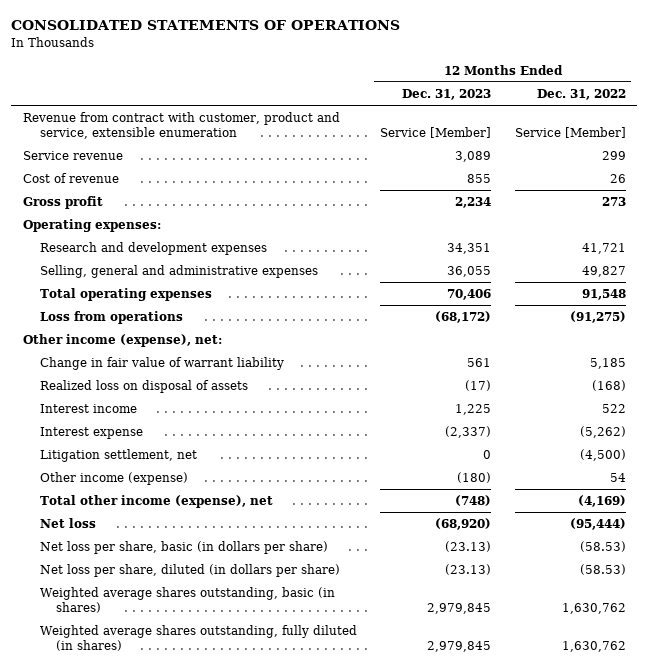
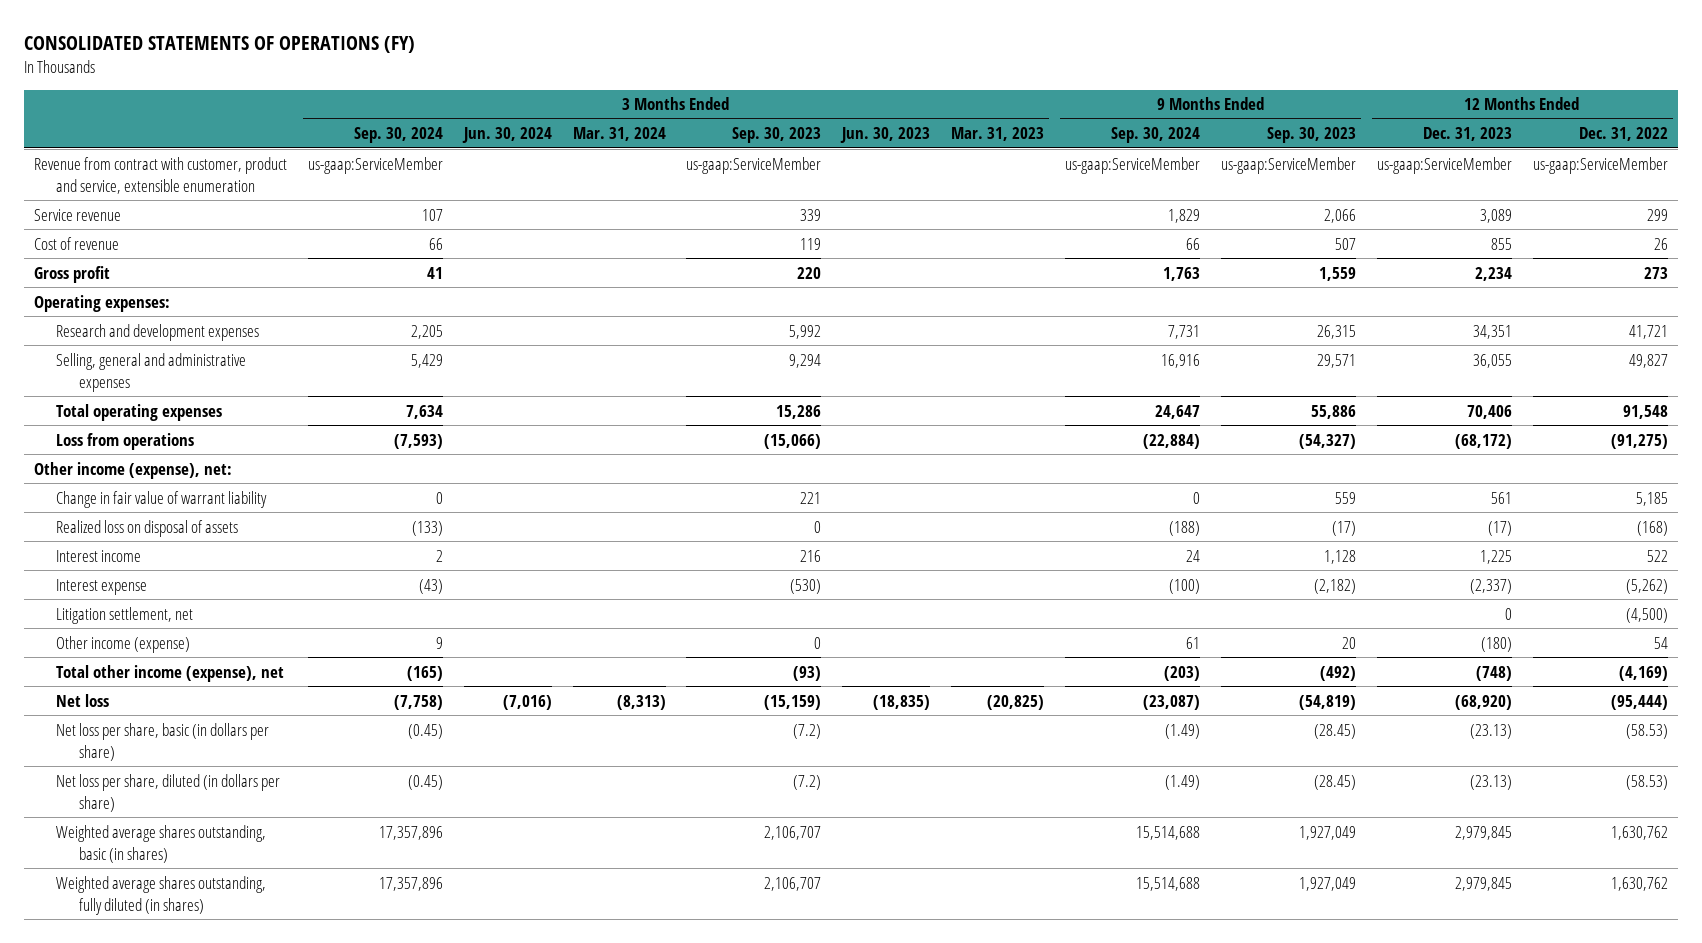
- CONSOLIDATED STATEMENTS OF OPERATIONS
+ CONSOLIDATED STATEMENTS OF OPERATIONS (FY)
- | 12 Months Ended Dec. 31, 2023 | 12 Months Ended Dec. 31, 2022
+ | 3 Months Ended Sep. 30, 2024 | 3 Months Ended Jun. 30, 2024 | 3 Months Ended Mar. 31, 2024 | 3 Months Ended Sep. 30, 2023 | 3 Months Ended Jun. 30, 2023 | 3 Months Ended Mar. 31, 2023 | 9 Months Ended Sep. 30, 2024 | 9 Months Ended Sep. 30, 2023 | 12 Months Ended Dec. 31, 2023 | 12 Months Ended Dec. 31, 2022
- Revenue from contract with customer, product and service, extensible enumeration | Service [Member] | Service [Member]
+ Revenue from contract with customer, product and service, extensible enumeration | us-gaap:ServiceMember | | | us-gaap:ServiceMember | | | us-gaap:ServiceMember | us-gaap:ServiceMember | us-gaap:ServiceMember | us-gaap:ServiceMember

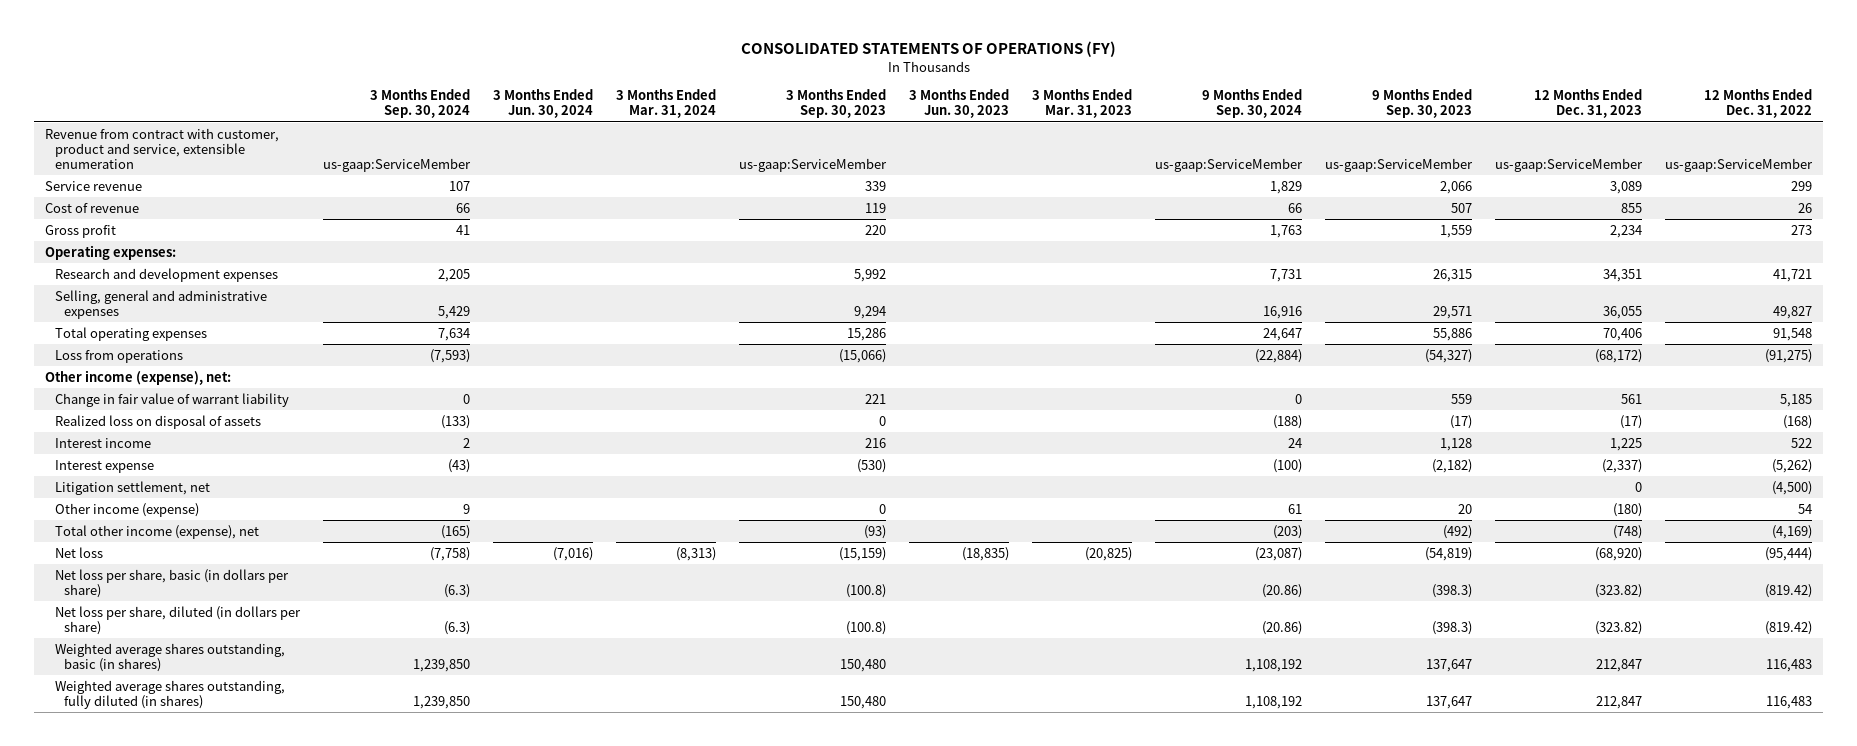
- Net loss per share, basic (in dollars per share) | (0.45) | | | (7.2) | | | (1.49) | (28.45) | (23.13) | (58.53)
- Net loss per share, diluted (in dollars per share) | (0.45) | | | (7.2) | | | (1.49) | (28.45) | (23.13) | (58.53)
- Weighted average shares outstanding, basic (in shares) | 17,357,896 | | | 2,106,707 | | | 15,514,688 | 1,927,049 | 2,979,845 | 1,630,762
- Weighted average shares outstanding, fully diluted (in shares) | 17,357,896 | | | 2,106,707 | | | 15,514,688 | 1,927,049 | 2,979,845 | 1,630,762
+ Net loss per share, basic (in dollars per share) | (6.3) | | | (100.8) | | | (20.86) | (398.3) | (323.82) | (819.42)
+ Net loss per share, diluted (in dollars per share) | (6.3) | | | (100.8) | | | (20.86) | (398.3) | (323.82) | (819.42)
+ Weighted average shares outstanding, basic (in shares) | 1,239,850 | | | 150,480 | | | 1,108,192 | 137,647 | 212,847 | 116,483
+ Weighted average shares outstanding, fully diluted (in shares) | 1,239,850 | | | 150,480 | | | 1,108,192 | 137,647 | 212,847 | 116,483

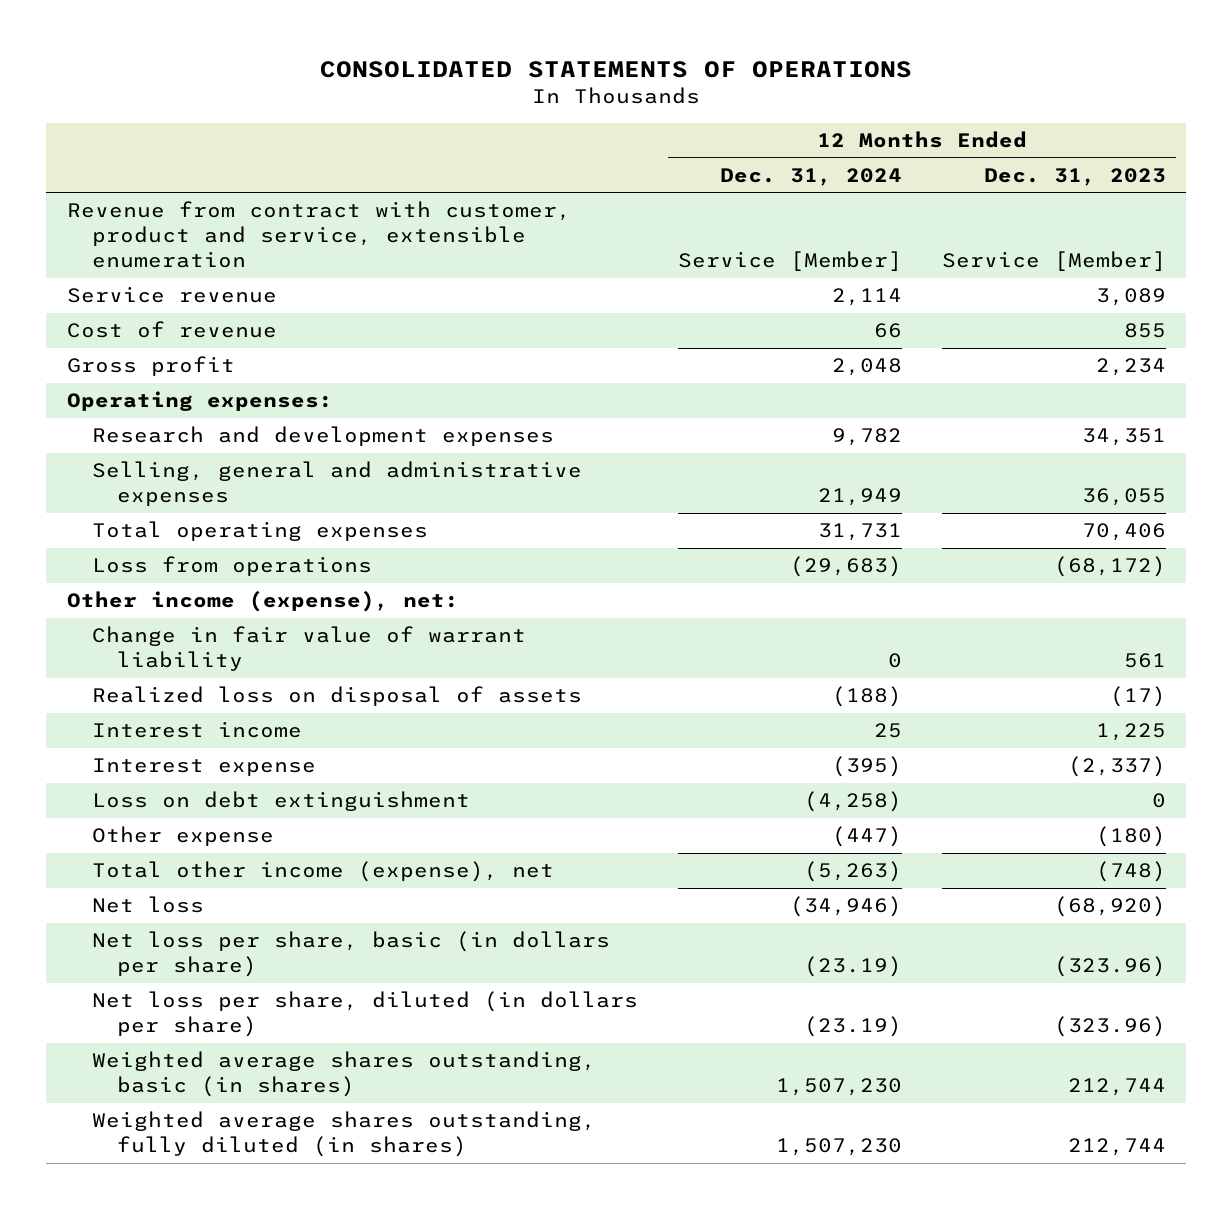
- CONSOLIDATED STATEMENTS OF OPERATIONS (FY)
+ CONSOLIDATED STATEMENTS OF OPERATIONS
- | 3 Months Ended Sep. 30, 2024 | 3 Months Ended Jun. 30, 2024 | 3 Months Ended Mar. 31, 2024 | 3 Months Ended Sep. 30, 2023 | 3 Months Ended Jun. 30, 2023 | 3 Months Ended Mar. 31, 2023 | 9 Months Ended Sep. 30, 2024 | 9 Months Ended Sep. 30, 2023 | 12 Months Ended Dec. 31, 2023 | 12 Months Ended Dec. 31, 2022
+ | 12 Months Ended Dec. 31, 2024 | 12 Months Ended Dec. 31, 2023
- Revenue from contract with customer, product and service, extensible enumeration | us-gaap:ServiceMember | | | us-gaap:ServiceMember | | | us-gaap:ServiceMember | us-gaap:ServiceMember | us-gaap:ServiceMember | us-gaap:ServiceMember
+ Revenue from contract with customer, product and service, extensible enumeration | Service [Member] | Service [Member]
- Litigation settlement, net | | | | | | | | | 0 | (4,500)
- Other income (expense) | 9 | | | 0 | | | 61 | 20 | (180) | 54
+ Loss on debt extinguishment | (4,258) | 0
+ Other expense | (447) | (180)
- Net loss per share, basic (in dollars per share) | (6.3) | | | (100.8) | | | (20.86) | (398.3) | (323.82) | (819.42)
- Net loss per share, diluted (in dollars per share) | (6.3) | | | (100.8) | | | (20.86) | (398.3) | (323.82) | (819.42)
- Weighted average shares outstanding, basic (in shares) | 1,239,850 | | | 150,480 | | | 1,108,192 | 137,647 | 212,847 | 116,483
- Weighted average shares outstanding, fully diluted (in shares) | 1,239,850 | | | 150,480 | | | 1,108,192 | 137,647 | 212,847 | 116,483
+ Net loss per share, basic (in dollars per share) | (23.19) | (323.96)
+ Net loss per share, diluted (in dollars per share) | (23.19) | (323.96)
+ Weighted average shares outstanding, basic (in shares) | 1,507,230 | 212,744
+ Weighted average shares outstanding, fully diluted (in shares) | 1,507,230 | 212,744

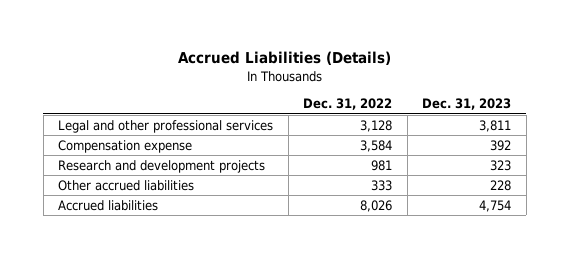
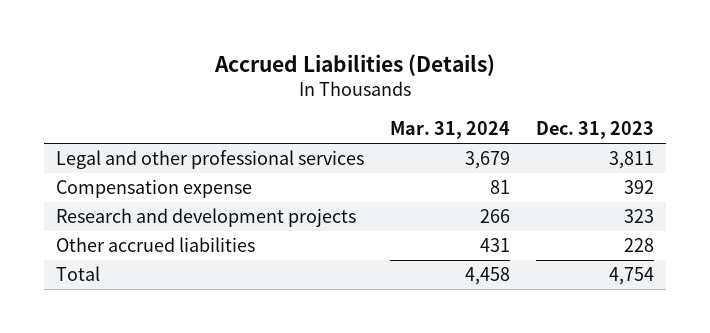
- | Dec. 31, 2022 | Dec. 31, 2023
+ | Mar. 31, 2024 | Dec. 31, 2023
- Accrued liabilities | 8,026 | 4,754
+ Total | 4,458 | 4,754

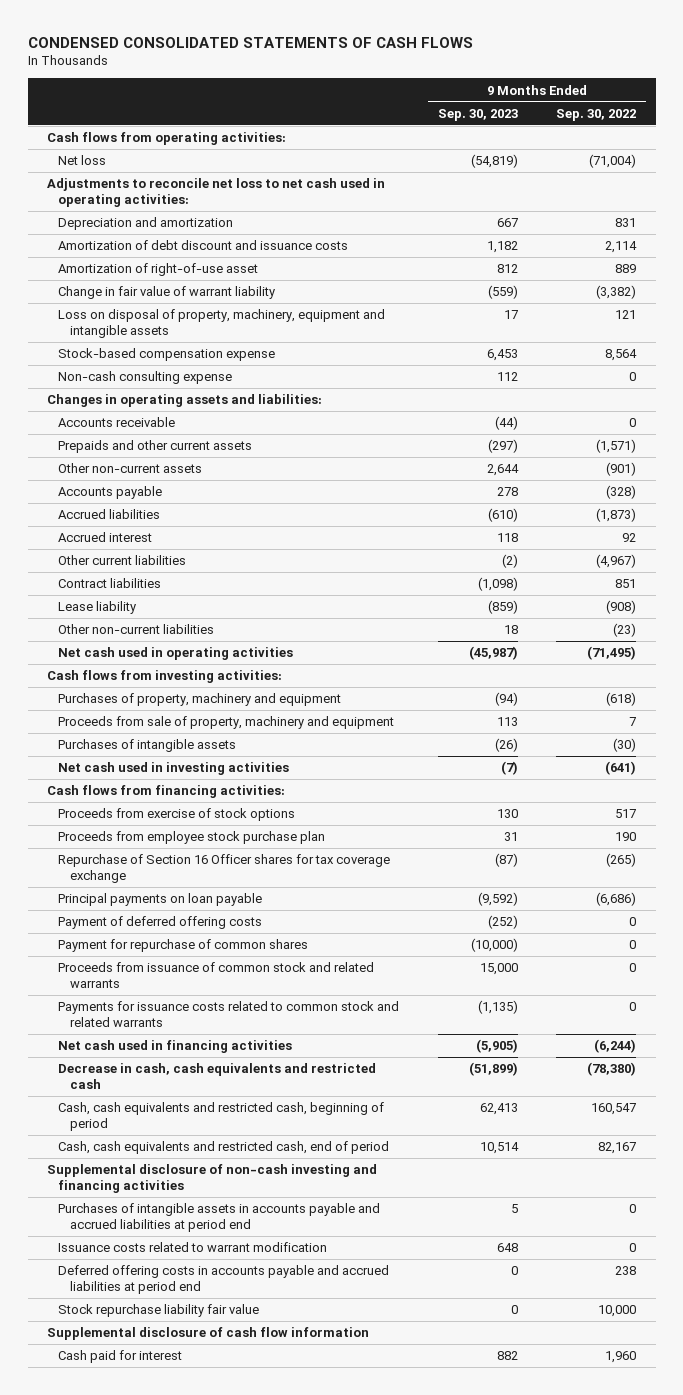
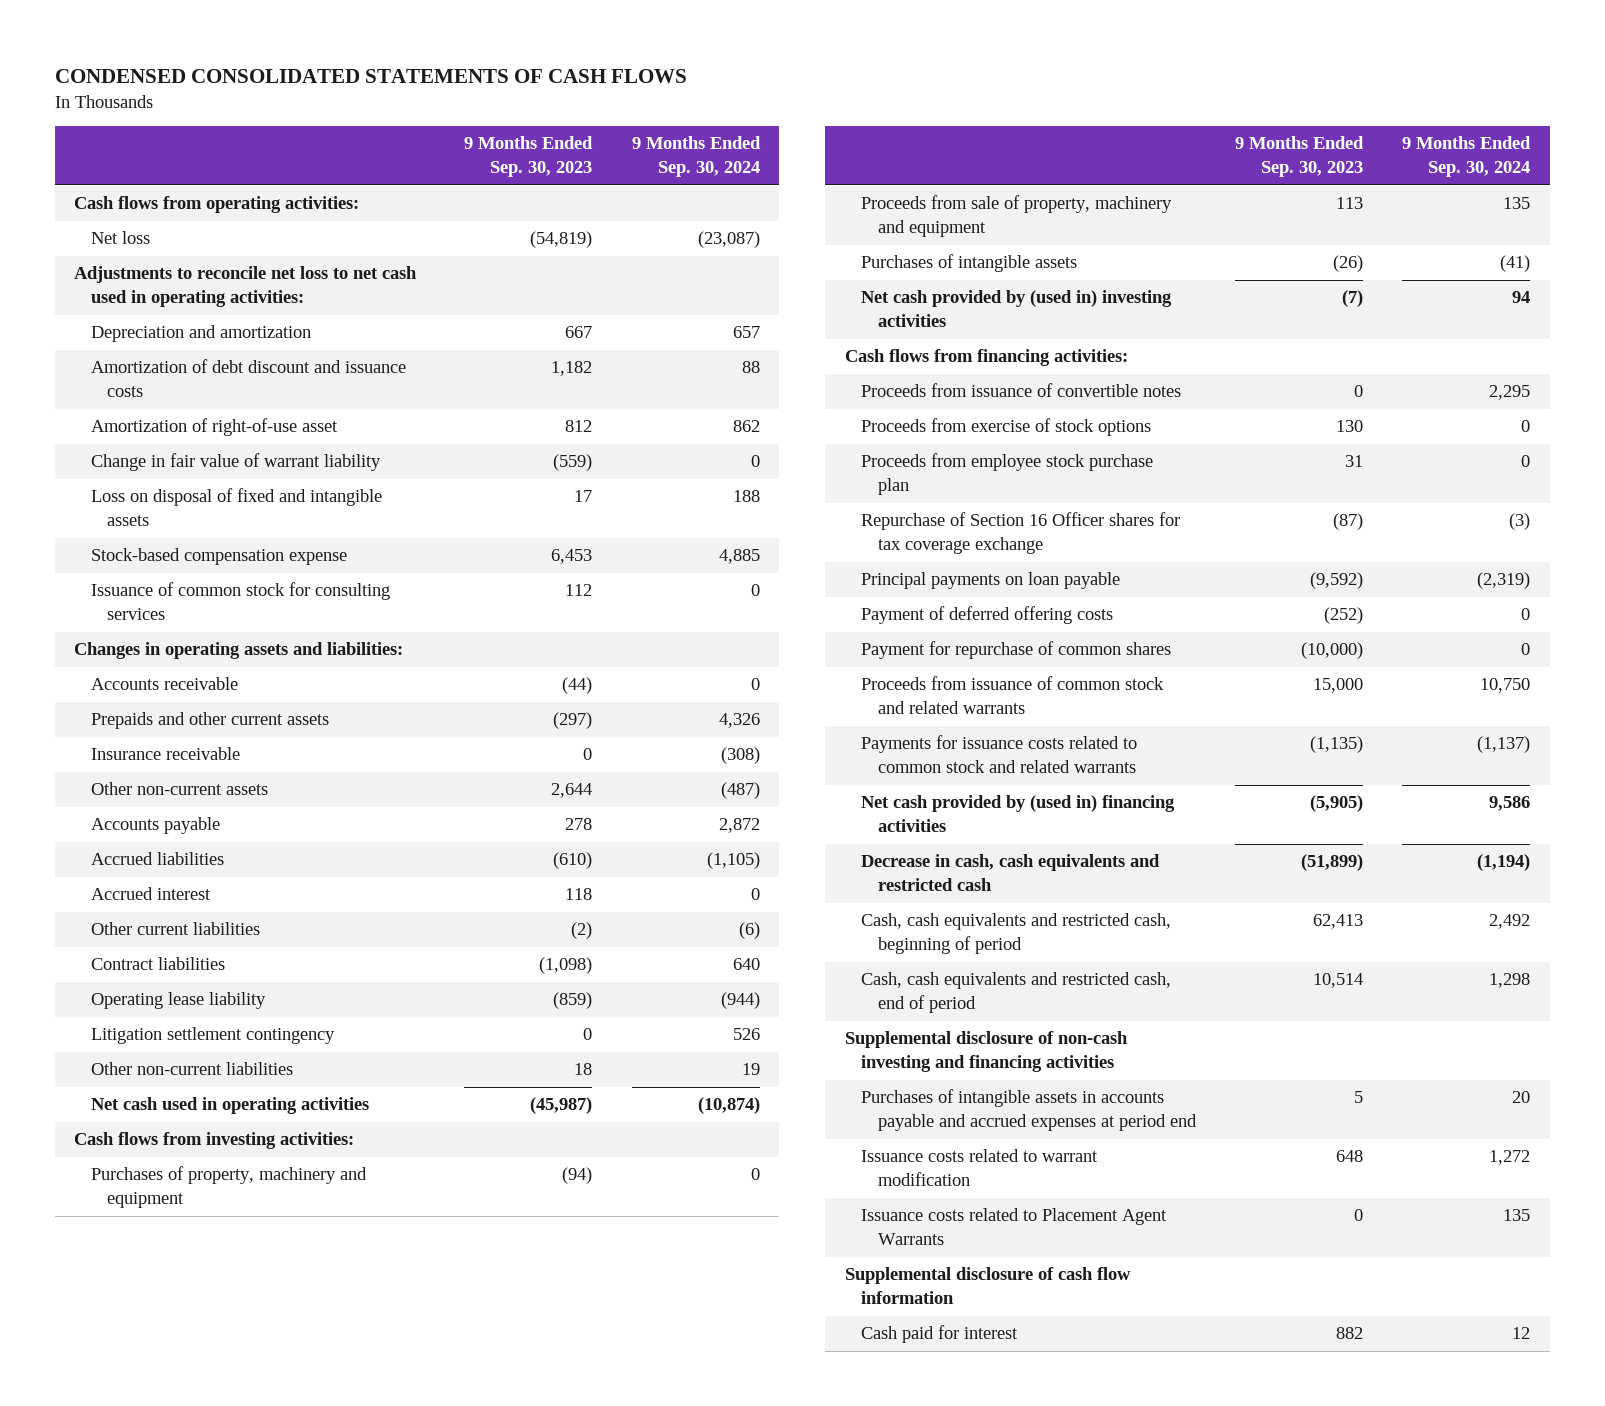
- | 9 Months Ended Sep. 30, 2023 | 9 Months Ended Sep. 30, 2022
+ | 9 Months Ended Sep. 30, 2023 | 9 Months Ended Sep. 30, 2024
- Loss on disposal of property, machinery, equipment and intangible assets | 17 | 121
+ Loss on disposal of fixed and intangible assets | 17 | 188
- Non-cash consulting expense | 112 | 0
+ Issuance of common stock for consulting services | 112 | 0
+ Insurance receivable | 0 | (308)
- Lease liability | (859) | (908)
+ Operating lease liability | (859) | (944)
+ Litigation settlement contingency | 0 | 526
- Net cash used in investing activities | (7) | (641)
+ Net cash provided by (used in) investing activities | (7) | 94
+ Proceeds from issuance of convertible notes | 0 | 2,295
- Net cash used in financing activities | (5,905) | (6,244)
+ Net cash provided by (used in) financing activities | (5,905) | 9,586
- Purchases of intangible assets in accounts payable and accrued liabilities at period end | 5 | 0
+ Purchases of intangible assets in accounts payable and accrued expenses at period end | 5 | 20
- Deferred offering costs in accounts payable and accrued liabilities at period end | 0 | 238
- Stock repurchase liability fair value | 0 | 10,000
+ Issuance costs related to Placement Agent Warrants | 0 | 135

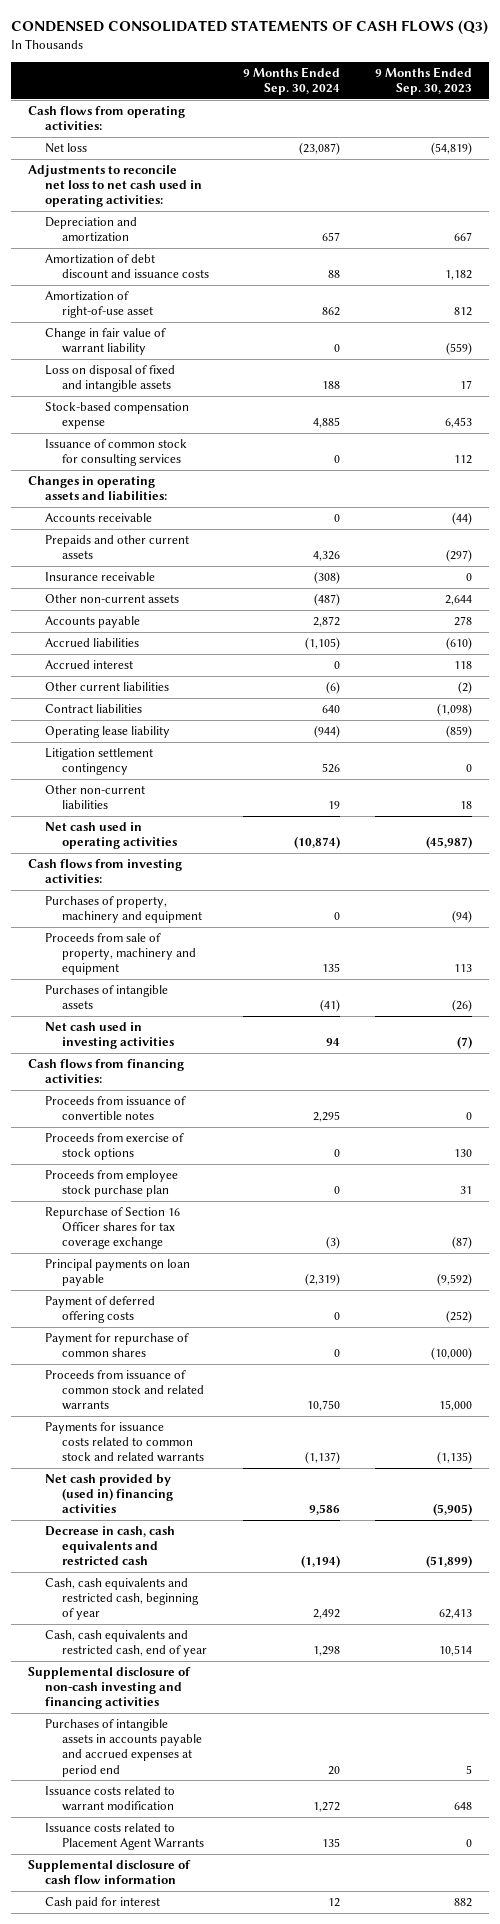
- CONDENSED CONSOLIDATED STATEMENTS OF CASH FLOWS
+ CONDENSED CONSOLIDATED STATEMENTS OF CASH FLOWS (Q3)
- | 9 Months Ended Sep. 30, 2023 | 9 Months Ended Sep. 30, 2024
+ | 9 Months Ended Sep. 30, 2024 | 9 Months Ended Sep. 30, 2023
- Net cash provided by (used in) investing activities | (7) | 94
+ Net cash used in investing activities | 94 | (7)
- Cash, cash equivalents and restricted cash, beginning of period | 62,413 | 2,492
- Cash, cash equivalents and restricted cash, end of period | 10,514 | 1,298
+ Cash, cash equivalents and restricted cash, beginning of year | 2,492 | 62,413
+ Cash, cash equivalents and restricted cash, end of year | 1,298 | 10,514

